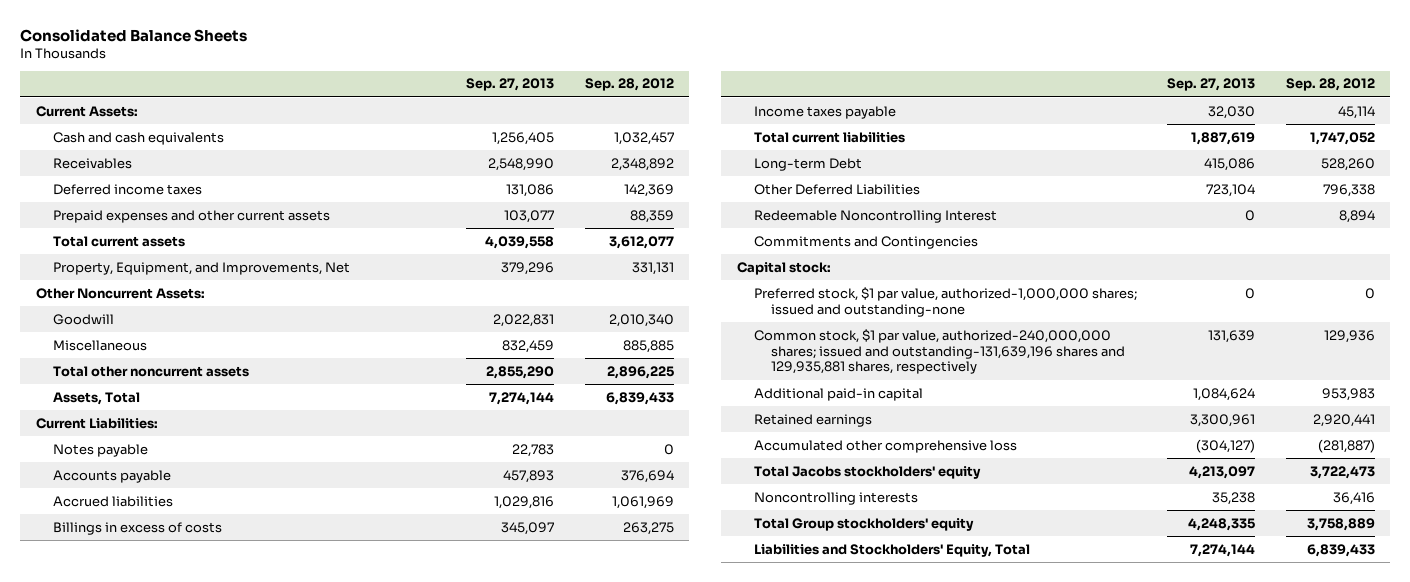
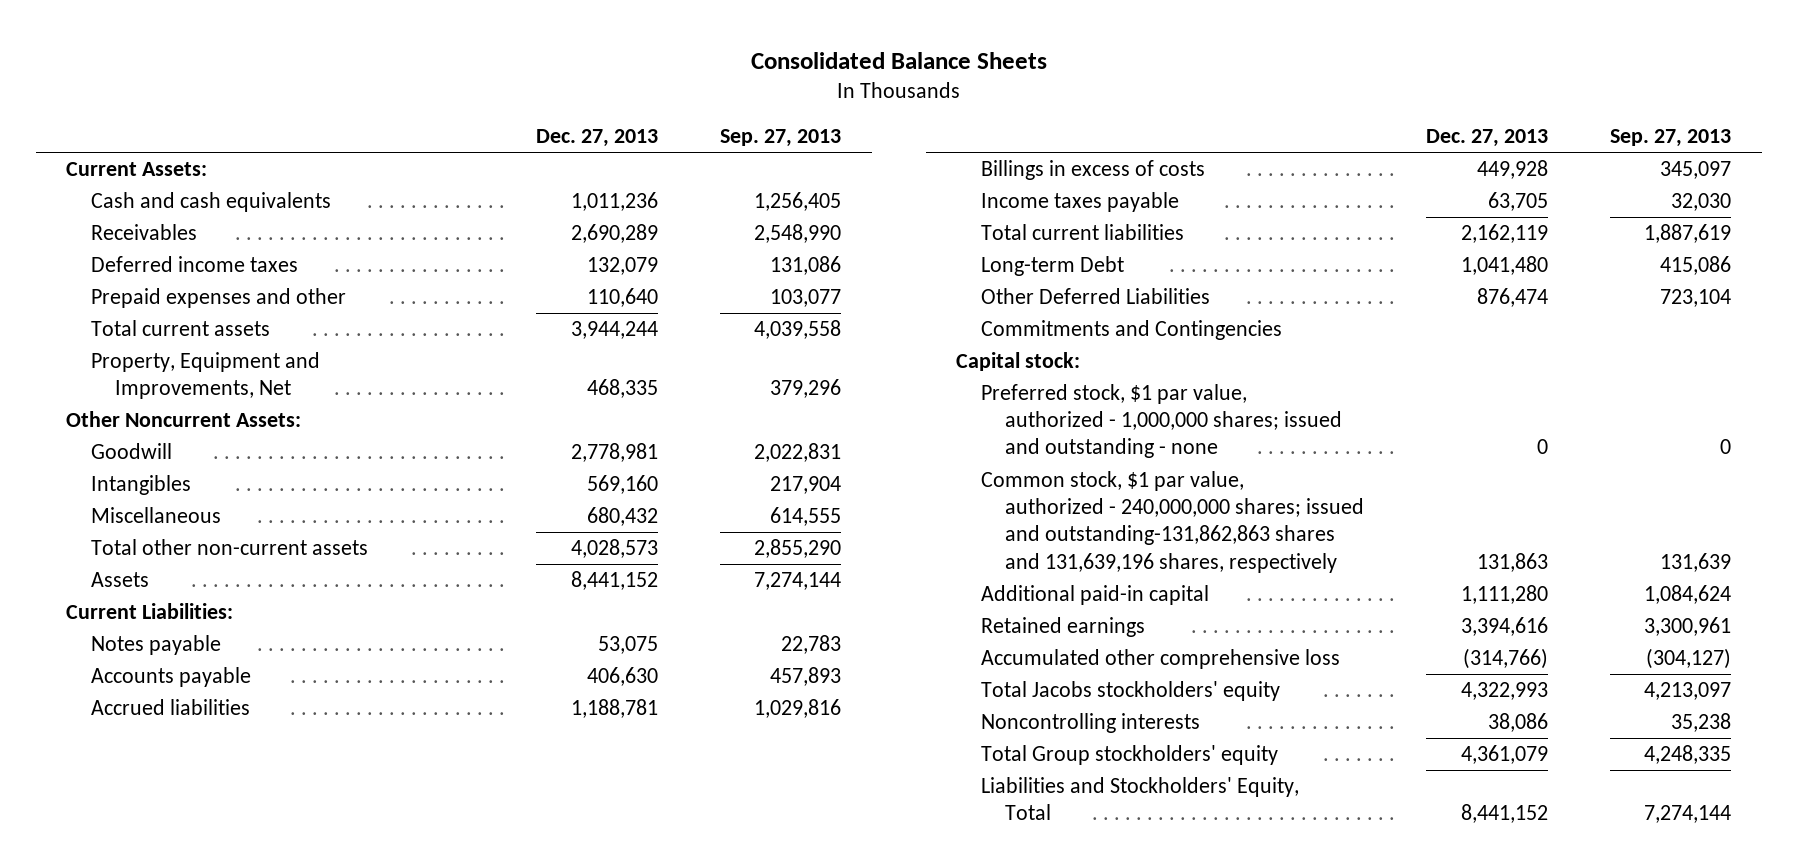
- | Sep. 27, 2013 | Sep. 28, 2012
+ | Dec. 27, 2013 | Sep. 27, 2013
- Prepaid expenses and other current assets | 103,077 | 88,359
+ Prepaid expenses and other | 110,640 | 103,077
- Property, Equipment, and Improvements, Net | 379,296 | 331,131
+ Property, Equipment and Improvements, Net | 468,335 | 379,296
- Miscellaneous | 832,459 | 885,885
- Total other noncurrent assets | 2,855,290 | 2,896,225
- Assets, Total | 7,274,144 | 6,839,433
+ Intangibles | 569,160 | 217,904
+ Miscellaneous | 680,432 | 614,555
+ Total other non-current assets | 4,028,573 | 2,855,290
+ Assets | 8,441,152 | 7,274,144
- Redeemable Noncontrolling Interest | 0 | 8,894
- Preferred stock, $1 par value, authorized-1,000,000 shares; issued and outstanding-none | 0 | 0
- Common stock, $1 par value, authorized-240,000,000 shares; issued and outstanding-131,639,196 shares and 129,935,881 shares, respectively | 131,639 | 129,936
+ Preferred stock, $1 par value, authorized - 1,000,000 shares; issued and outstanding - none | 0 | 0
+ Common stock, $1 par value, authorized - 240,000,000 shares; issued and outstanding-131,862,863 shares and 131,639,196 shares, respectively | 131,863 | 131,639

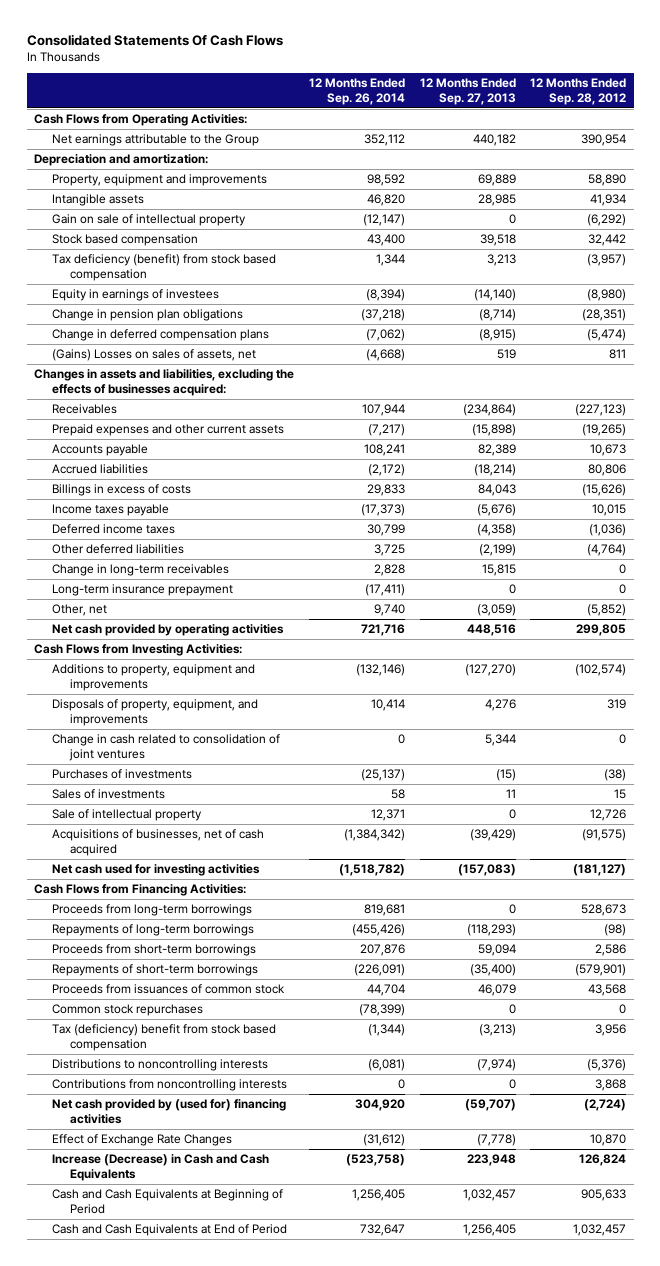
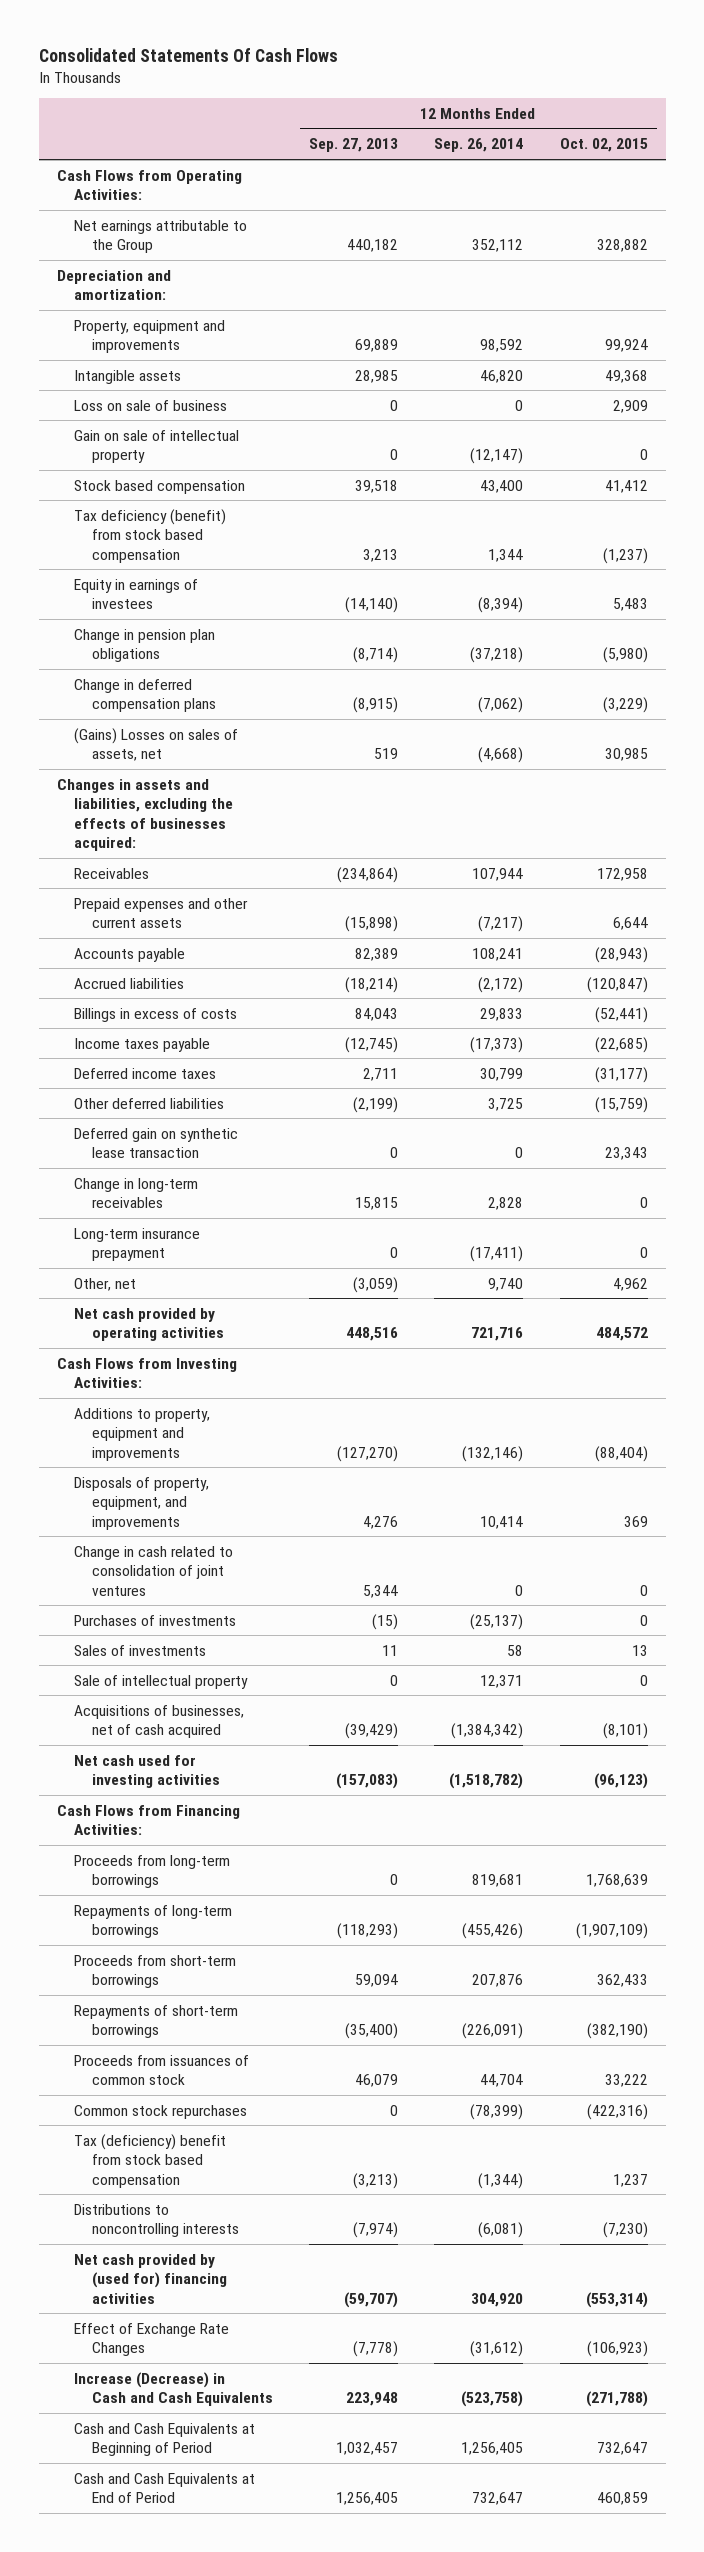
- | 12 Months Ended Sep. 26, 2014 | 12 Months Ended Sep. 27, 2013 | 12 Months Ended Sep. 28, 2012
+ | 12 Months Ended Sep. 27, 2013 | 12 Months Ended Sep. 26, 2014 | 12 Months Ended Oct. 02, 2015
+ Loss on sale of business | 0 | 0 | 2,909
- Income taxes payable | (17,373) | (5,676) | 10,015
- Deferred income taxes | 30,799 | (4,358) | (1,036)
+ Income taxes payable | (12,745) | (17,373) | (22,685)
+ Deferred income taxes | 2,711 | 30,799 | (31,177)
+ Deferred gain on synthetic lease transaction | 0 | 0 | 23,343
- Contributions from noncontrolling interests | 0 | 0 | 3,868

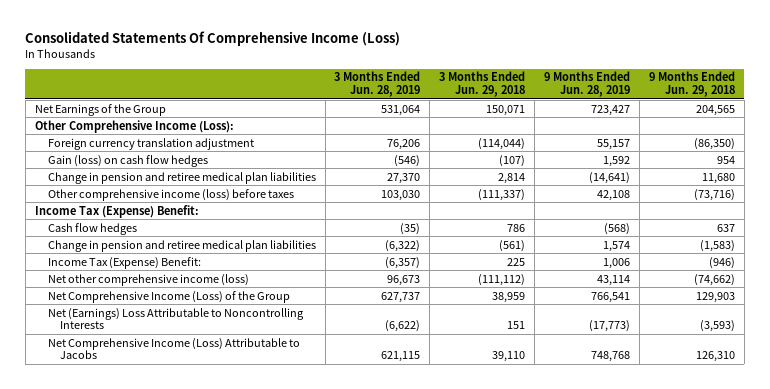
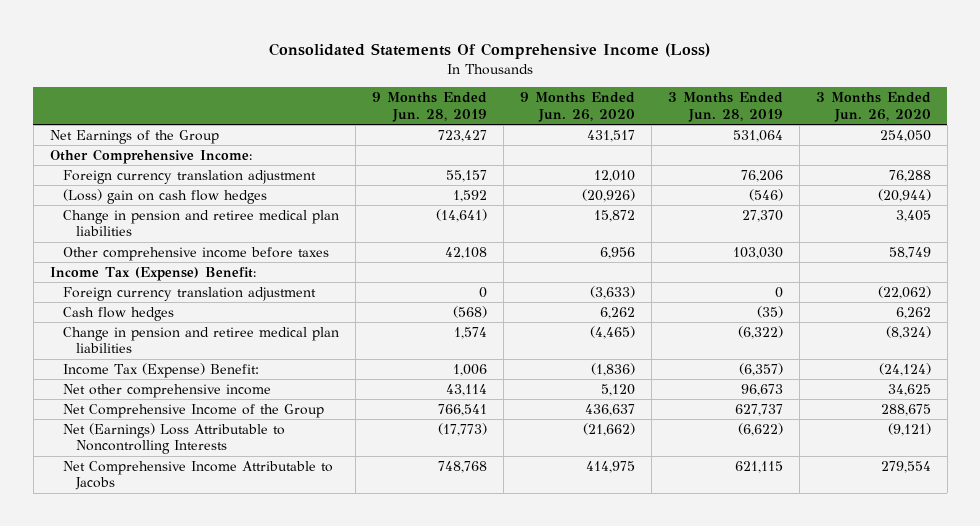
- | 3 Months Ended Jun. 28, 2019 | 3 Months Ended Jun. 29, 2018 | 9 Months Ended Jun. 28, 2019 | 9 Months Ended Jun. 29, 2018
+ | 9 Months Ended Jun. 28, 2019 | 9 Months Ended Jun. 26, 2020 | 3 Months Ended Jun. 28, 2019 | 3 Months Ended Jun. 26, 2020
- Other Comprehensive Income (Loss):
+ Other Comprehensive Income:
- Gain (loss) on cash flow hedges | (546) | (107) | 1,592 | 954
+ (Loss) gain on cash flow hedges | 1,592 | (20,926) | (546) | (20,944)
- Other comprehensive income (loss) before taxes | 103,030 | (111,337) | 42,108 | (73,716)
+ Other comprehensive income before taxes | 42,108 | 6,956 | 103,030 | 58,749
+ Foreign currency translation adjustment | 0 | (3,633) | 0 | (22,062)
- Net other comprehensive income (loss) | 96,673 | (111,112) | 43,114 | (74,662)
- Net Comprehensive Income (Loss) of the Group | 627,737 | 38,959 | 766,541 | 129,903
+ Net other comprehensive income | 43,114 | 5,120 | 96,673 | 34,625
+ Net Comprehensive Income of the Group | 766,541 | 436,637 | 627,737 | 288,675
- Net Comprehensive Income (Loss) Attributable to Jacobs | 621,115 | 39,110 | 748,768 | 126,310
+ Net Comprehensive Income Attributable to Jacobs | 748,768 | 414,975 | 621,115 | 279,554

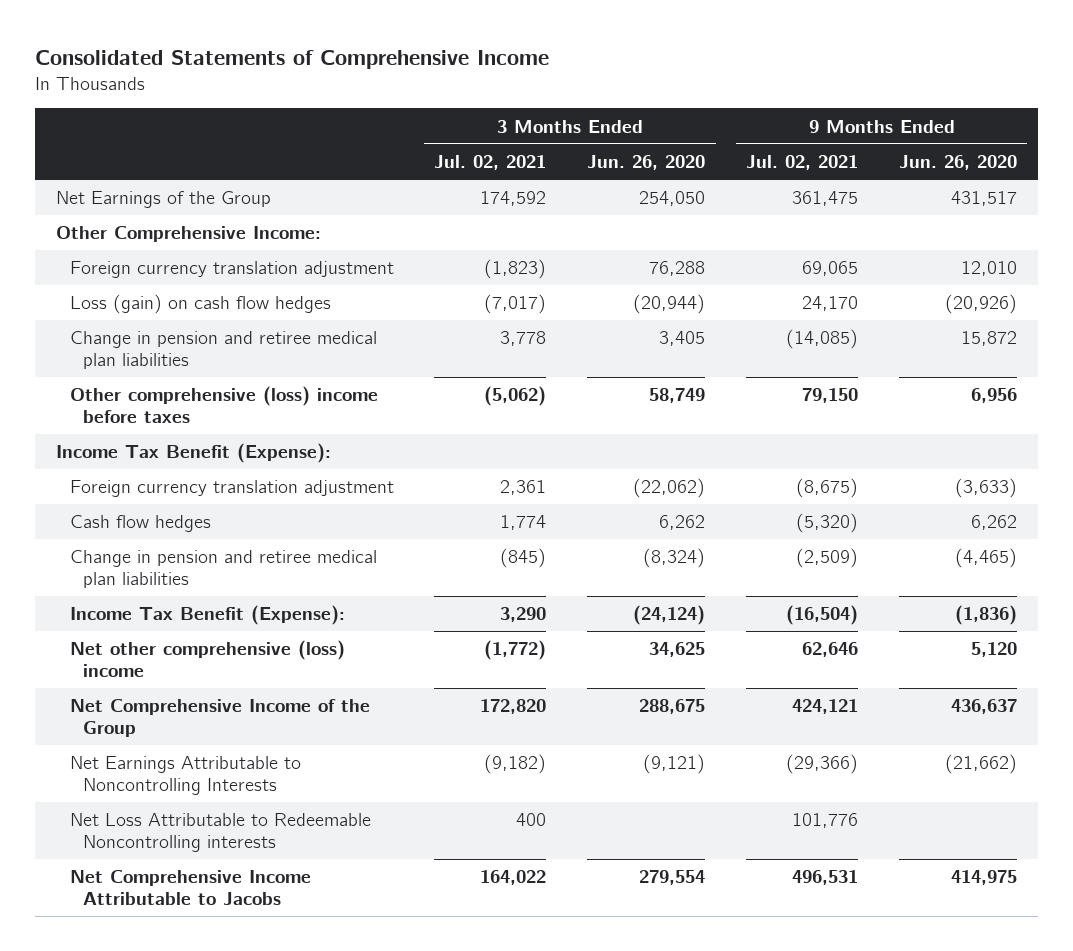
- Consolidated Statements Of Comprehensive Income (Loss)
+ Consolidated Statements of Comprehensive Income
- | 9 Months Ended Jun. 28, 2019 | 9 Months Ended Jun. 26, 2020 | 3 Months Ended Jun. 28, 2019 | 3 Months Ended Jun. 26, 2020
+ | 3 Months Ended Jul. 02, 2021 | 3 Months Ended Jun. 26, 2020 | 9 Months Ended Jul. 02, 2021 | 9 Months Ended Jun. 26, 2020
- (Loss) gain on cash flow hedges | 1,592 | (20,926) | (546) | (20,944)
+ Loss (gain) on cash flow hedges | (7,017) | (20,944) | 24,170 | (20,926)
- Other comprehensive income before taxes | 42,108 | 6,956 | 103,030 | 58,749
- Income Tax (Expense) Benefit:
+ Other comprehensive (loss) income before taxes | (5,062) | 58,749 | 79,150 | 6,956
+ Income Tax Benefit (Expense):
- Income Tax (Expense) Benefit: | 1,006 | (1,836) | (6,357) | (24,124)
- Net other comprehensive income | 43,114 | 5,120 | 96,673 | 34,625
+ Income Tax Benefit (Expense): | 3,290 | (24,124) | (16,504) | (1,836)
+ Net other comprehensive (loss) income | (1,772) | 34,625 | 62,646 | 5,120
- Net (Earnings) Loss Attributable to Noncontrolling Interests | (17,773) | (21,662) | (6,622) | (9,121)
+ Net Earnings Attributable to Noncontrolling Interests | (9,182) | (9,121) | (29,366) | (21,662)
+ Net Loss Attributable to Redeemable Noncontrolling interests | 400 | | 101,776 |

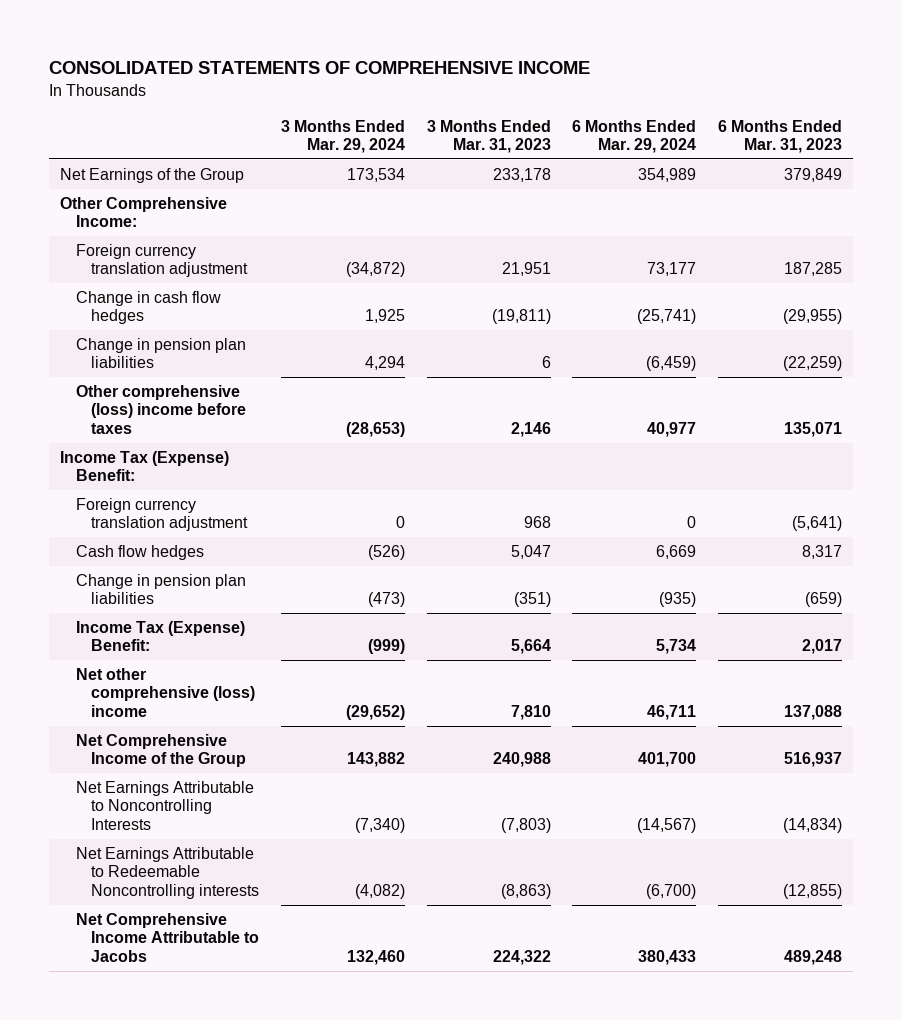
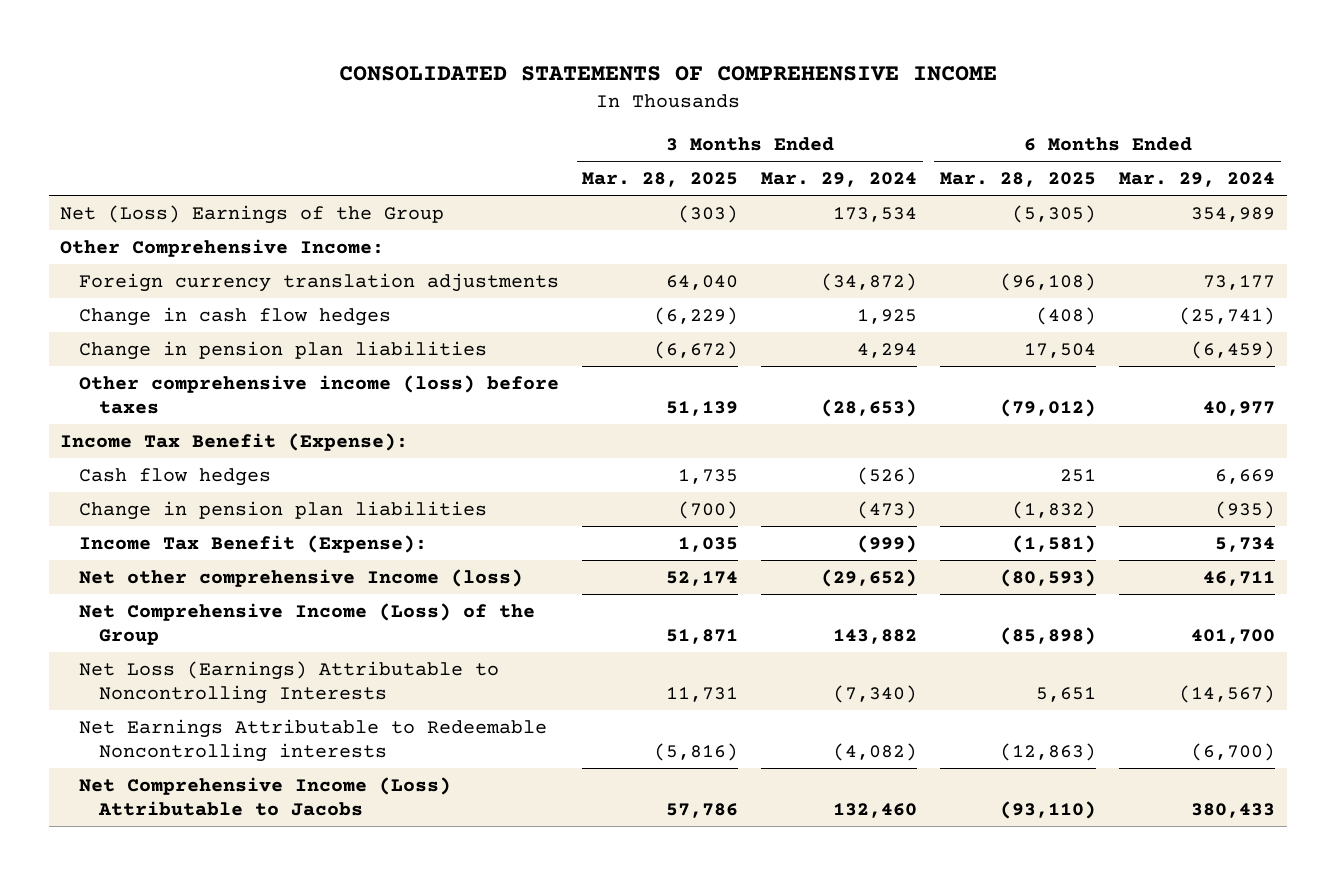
- | 3 Months Ended Mar. 29, 2024 | 3 Months Ended Mar. 31, 2023 | 6 Months Ended Mar. 29, 2024 | 6 Months Ended Mar. 31, 2023
+ | 3 Months Ended Mar. 28, 2025 | 3 Months Ended Mar. 29, 2024 | 6 Months Ended Mar. 28, 2025 | 6 Months Ended Mar. 29, 2024
- Net Earnings of the Group | 173,534 | 233,178 | 354,989 | 379,849
+ Net (Loss) Earnings of the Group | (303) | 173,534 | (5,305) | 354,989
- Foreign currency translation adjustment | (34,872) | 21,951 | 73,177 | 187,285
+ Foreign currency translation adjustments | 64,040 | (34,872) | (96,108) | 73,177
- Other comprehensive (loss) income before taxes | (28,653) | 2,146 | 40,977 | 135,071
- Income Tax (Expense) Benefit:
- Foreign currency translation adjustment | 0 | 968 | 0 | (5,641)
+ Other comprehensive income (loss) before taxes | 51,139 | (28,653) | (79,012) | 40,977
+ Income Tax Benefit (Expense):
- Income Tax (Expense) Benefit: | (999) | 5,664 | 5,734 | 2,017
- Net other comprehensive (loss) income | (29,652) | 7,810 | 46,711 | 137,088
- Net Comprehensive Income of the Group | 143,882 | 240,988 | 401,700 | 516,937
- Net Earnings Attributable to Noncontrolling Interests | (7,340) | (7,803) | (14,567) | (14,834)
+ Income Tax Benefit (Expense): | 1,035 | (999) | (1,581) | 5,734
+ Net other comprehensive Income (loss) | 52,174 | (29,652) | (80,593) | 46,711
+ Net Comprehensive Income (Loss) of the Group | 51,871 | 143,882 | (85,898) | 401,700
+ Net Loss (Earnings) Attributable to Noncontrolling Interests | 11,731 | (7,340) | 5,651 | (14,567)
- Net Comprehensive Income Attributable to Jacobs | 132,460 | 224,322 | 380,433 | 489,248
+ Net Comprehensive Income (Loss) Attributable to Jacobs | 57,786 | 132,460 | (93,110) | 380,433

